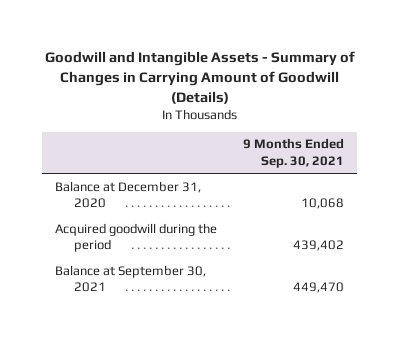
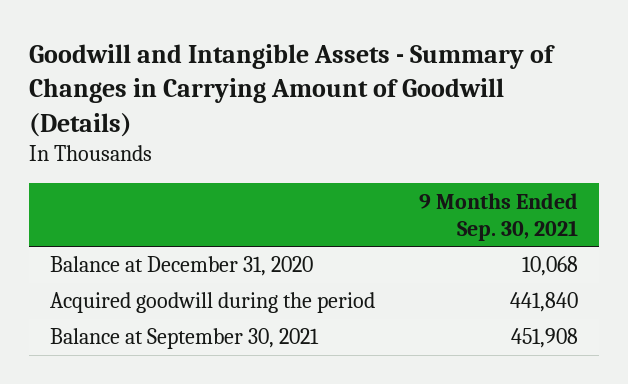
- Acquired goodwill during the period | 439,402
- Balance at September 30, 2021 | 449,470
+ Acquired goodwill during the period | 441,840
+ Balance at September 30, 2021 | 451,908

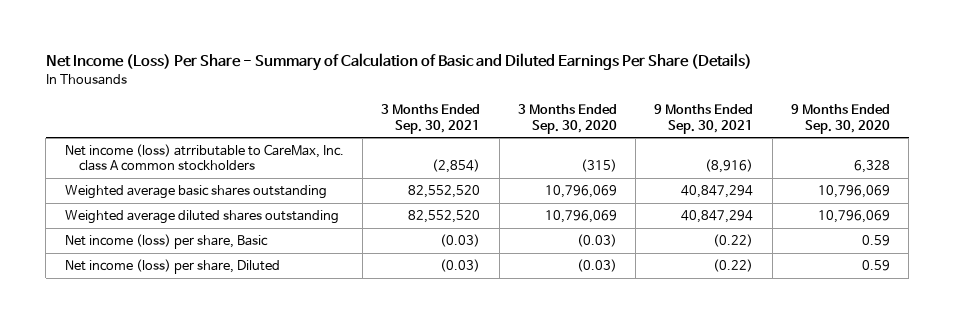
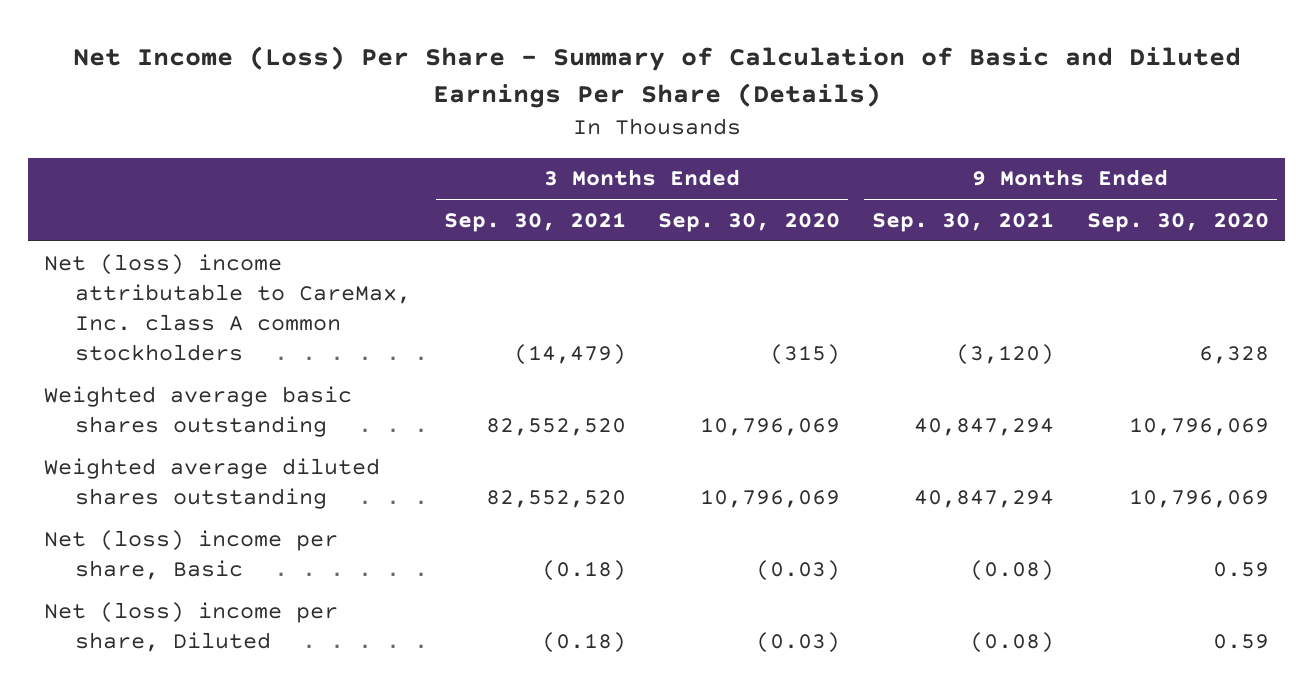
- Net income (loss) atrributable to CareMax, Inc. class A common stockholders | (2,854) | (315) | (8,916) | 6,328
+ Net (loss) income attributable to CareMax, Inc. class A common stockholders | (14,479) | (315) | (3,120) | 6,328
- Net income (loss) per share, Basic | (0.03) | (0.03) | (0.22) | 0.59
- Net income (loss) per share, Diluted | (0.03) | (0.03) | (0.22) | 0.59
+ Net (loss) income per share, Basic | (0.18) | (0.03) | (0.08) | 0.59
+ Net (loss) income per share, Diluted | (0.18) | (0.03) | (0.08) | 0.59

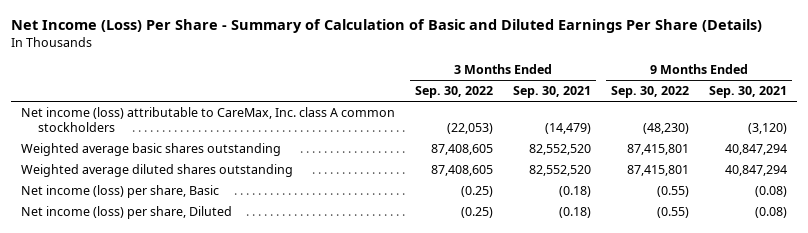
- | 3 Months Ended Sep. 30, 2021 | 3 Months Ended Sep. 30, 2020 | 9 Months Ended Sep. 30, 2021 | 9 Months Ended Sep. 30, 2020
+ | 3 Months Ended Sep. 30, 2022 | 3 Months Ended Sep. 30, 2021 | 9 Months Ended Sep. 30, 2022 | 9 Months Ended Sep. 30, 2021
- Net (loss) income attributable to CareMax, Inc. class A common stockholders | (14,479) | (315) | (3,120) | 6,328
+ Net income (loss) attributable to CareMax, Inc. class A common stockholders | (22,053) | (14,479) | (48,230) | (3,120)
- Net (loss) income per share, Basic | (0.18) | (0.03) | (0.08) | 0.59
- Net (loss) income per share, Diluted | (0.18) | (0.03) | (0.08) | 0.59
+ Net income (loss) per share, Basic | (0.25) | (0.18) | (0.55) | (0.08)
+ Net income (loss) per share, Diluted | (0.25) | (0.18) | (0.55) | (0.08)

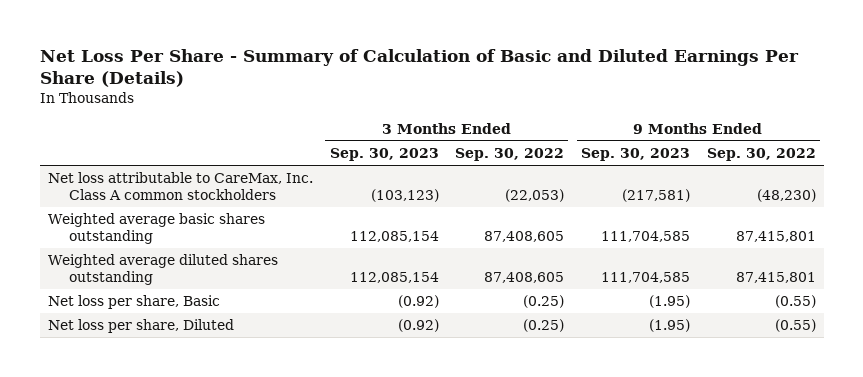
- Net Income (Loss) Per Share - Summary of Calculation of Basic and Diluted Earnings Per Share (Details)
+ Net Loss Per Share - Summary of Calculation of Basic and Diluted Earnings Per Share (Details)
- | 3 Months Ended Sep. 30, 2022 | 3 Months Ended Sep. 30, 2021 | 9 Months Ended Sep. 30, 2022 | 9 Months Ended Sep. 30, 2021
+ | 3 Months Ended Sep. 30, 2023 | 3 Months Ended Sep. 30, 2022 | 9 Months Ended Sep. 30, 2023 | 9 Months Ended Sep. 30, 2022
- Net income (loss) attributable to CareMax, Inc. class A common stockholders | (22,053) | (14,479) | (48,230) | (3,120)
+ Net loss attributable to CareMax, Inc. Class A common stockholders | (103,123) | (22,053) | (217,581) | (48,230)
- Net income (loss) per share, Basic | (0.25) | (0.18) | (0.55) | (0.08)
- Net income (loss) per share, Diluted | (0.25) | (0.18) | (0.55) | (0.08)
+ Net loss per share, Basic | (0.92) | (0.25) | (1.95) | (0.55)
+ Net loss per share, Diluted | (0.92) | (0.25) | (1.95) | (0.55)

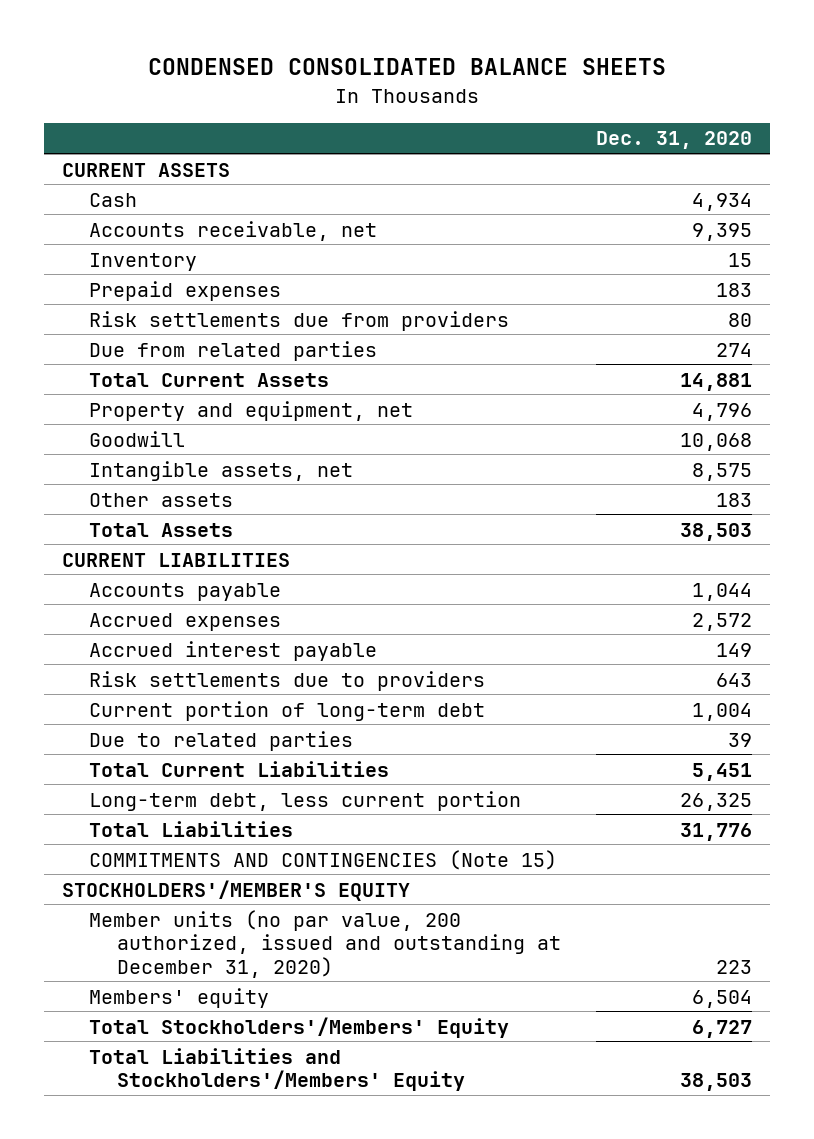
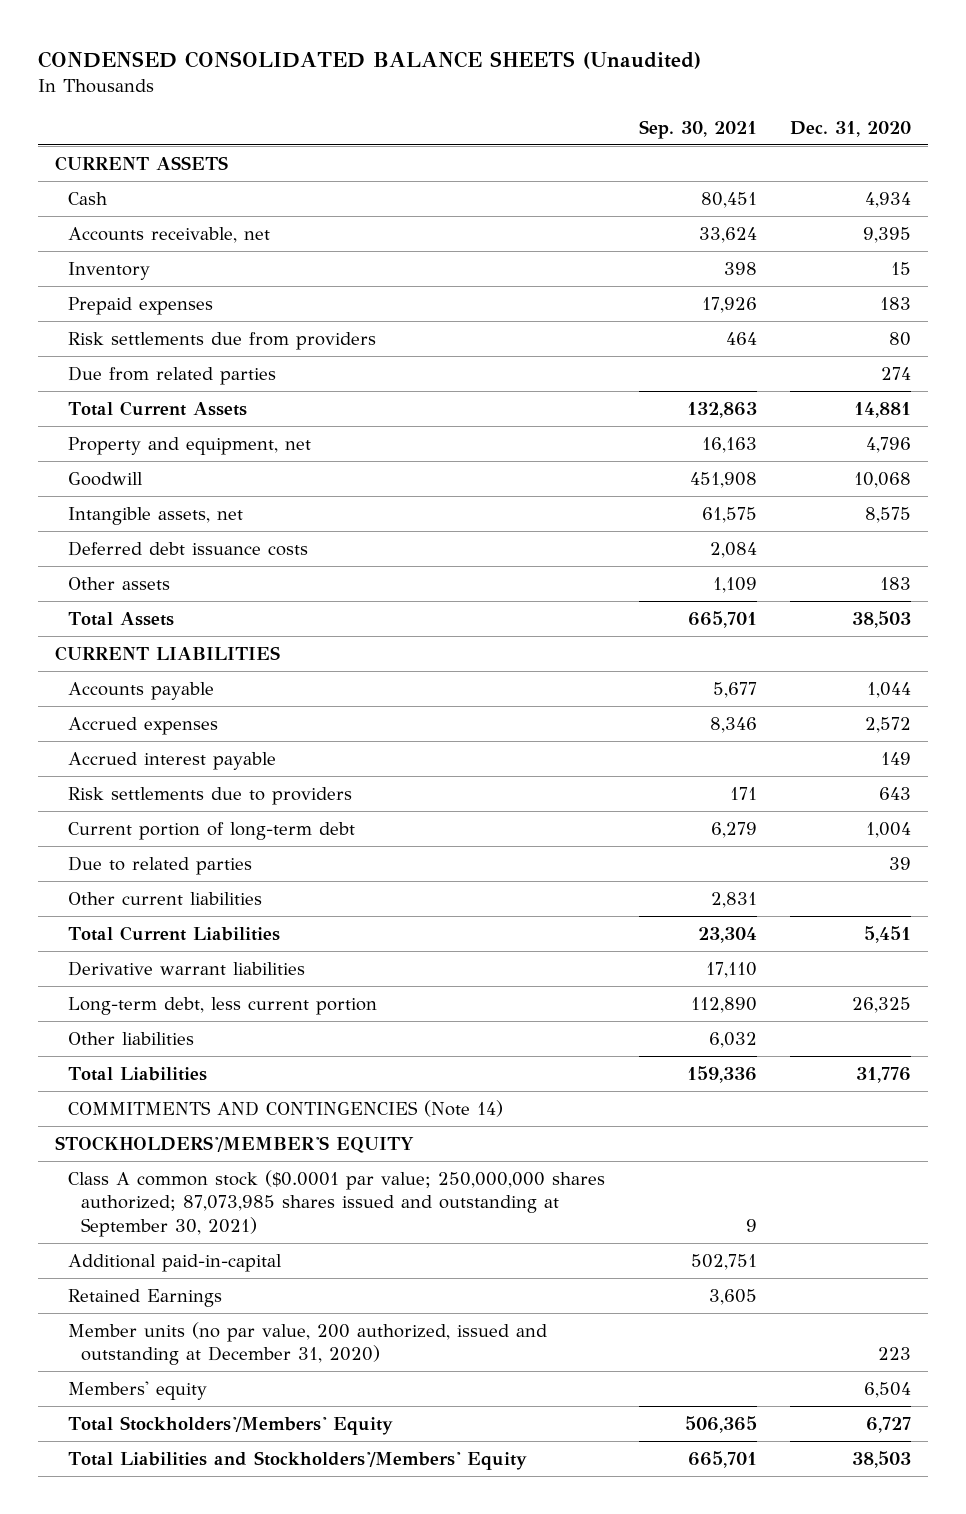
- CONDENSED CONSOLIDATED BALANCE SHEETS
+ CONDENSED CONSOLIDATED BALANCE SHEETS (Unaudited)
- | Dec. 31, 2020
+ | Sep. 30, 2021 | Dec. 31, 2020
+ Deferred debt issuance costs | 2,084 |
+ Other current liabilities | 2,831 |
+ Derivative warrant liabilities | 17,110 |
+ Other liabilities | 6,032 |
- COMMITMENTS AND CONTINGENCIES (Note 15)
+ COMMITMENTS AND CONTINGENCIES (Note 14)
+ Class A common stock ($0.0001 par value; 250,000,000 shares authorized; 87,073,985 shares issued and outstanding at September 30, 2021) | 9 |
+ Additional paid-in-capital | 502,751 |
+ Retained Earnings | 3,605 |

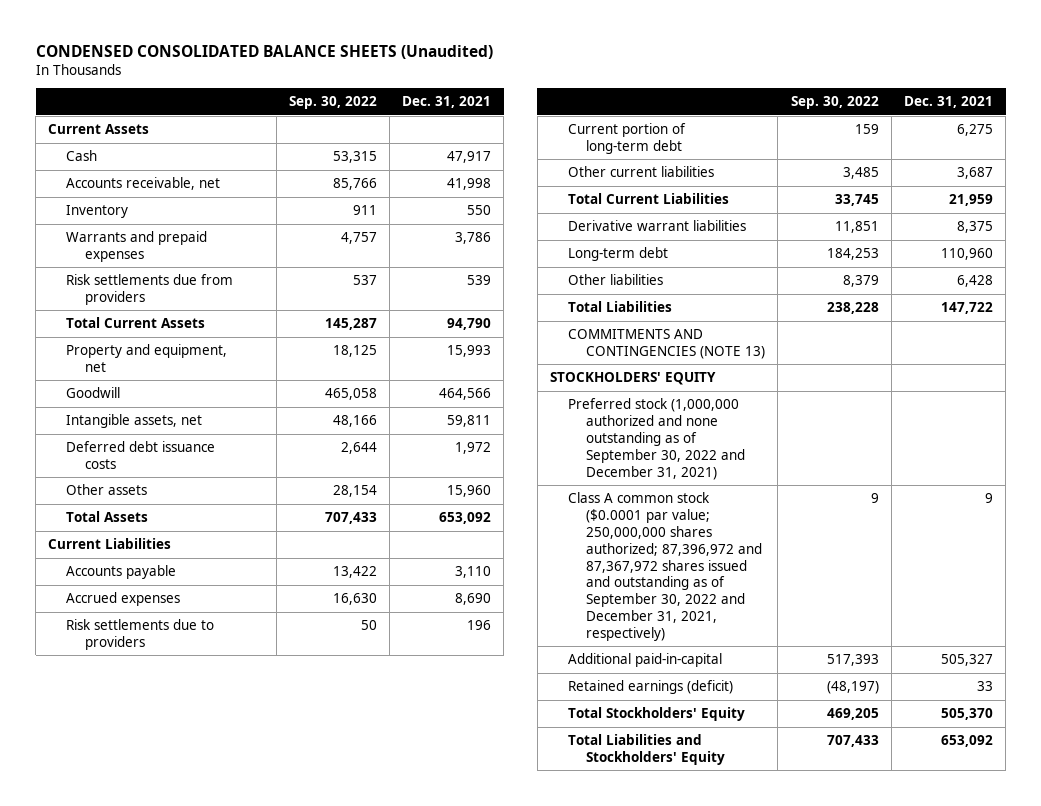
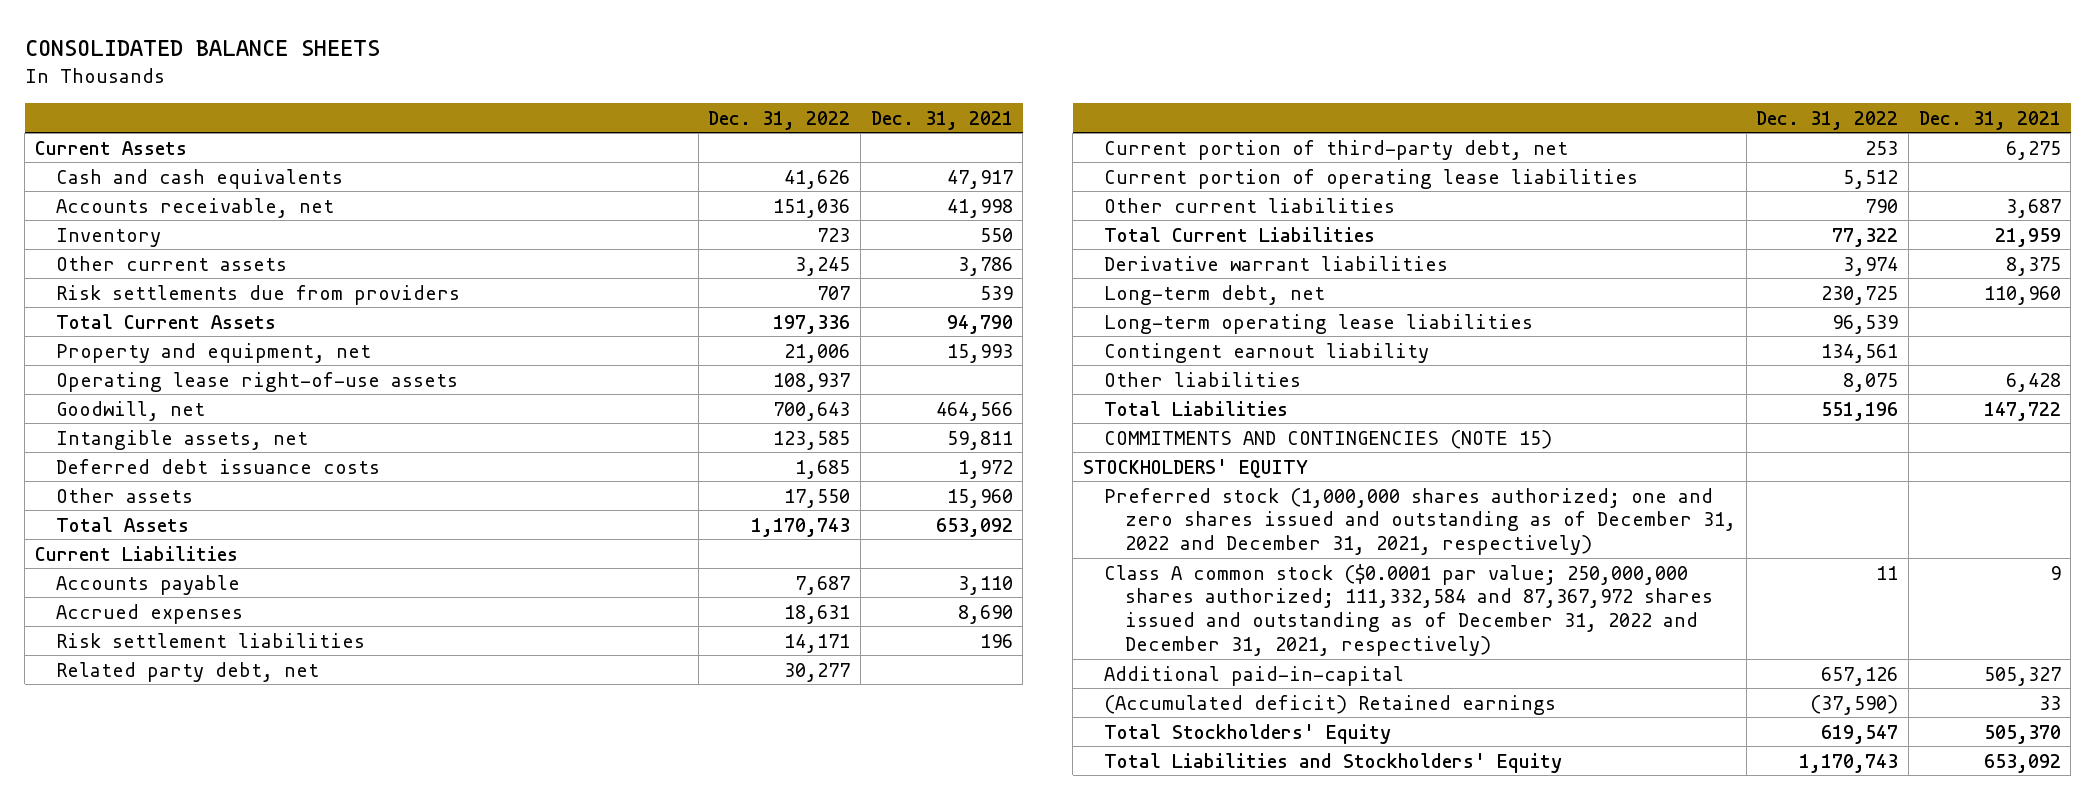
- CONDENSED CONSOLIDATED BALANCE SHEETS (Unaudited)
+ CONSOLIDATED BALANCE SHEETS
- | Sep. 30, 2022 | Dec. 31, 2021
+ | Dec. 31, 2022 | Dec. 31, 2021
- Cash | 53,315 | 47,917
+ Cash and cash equivalents | 41,626 | 47,917
- Warrants and prepaid expenses | 4,757 | 3,786
+ Other current assets | 3,245 | 3,786
- Goodwill | 465,058 | 464,566
+ Operating lease right-of-use assets | 108,937 |
+ Goodwill, net | 700,643 | 464,566
- Risk settlements due to providers | 50 | 196
- Current portion of long-term debt | 159 | 6,275
+ Risk settlement liabilities | 14,171 | 196
+ Related party debt, net | 30,277 |
+ Current portion of third-party debt, net | 253 | 6,275
+ Current portion of operating lease liabilities | 5,512 |
- Long-term debt | 184,253 | 110,960
+ Long-term debt, net | 230,725 | 110,960
+ Long-term operating lease liabilities | 96,539 |
+ Contingent earnout liability | 134,561 |
- COMMITMENTS AND CONTINGENCIES (NOTE 13)
+ COMMITMENTS AND CONTINGENCIES (NOTE 15)
- Preferred stock (1,000,000 authorized and none outstanding as of September 30, 2022 and December 31, 2021)
- Class A common stock ($0.0001 par value; 250,000,000 shares authorized; 87,396,972 and 87,367,972 shares issued and outstanding as of September 30, 2022 and December 31, 2021, respectively) | 9 | 9
+ Preferred stock (1,000,000 shares authorized; one and zero shares issued and outstanding as of December 31, 2022 and December 31, 2021, respectively)
+ Class A common stock ($0.0001 par value; 250,000,000 shares authorized; 111,332,584 and 87,367,972 shares issued and outstanding as of December 31, 2022 and December 31, 2021, respectively) | 11 | 9
- Retained earnings (deficit) | (48,197) | 33
+ (Accumulated deficit) Retained earnings | (37,590) | 33

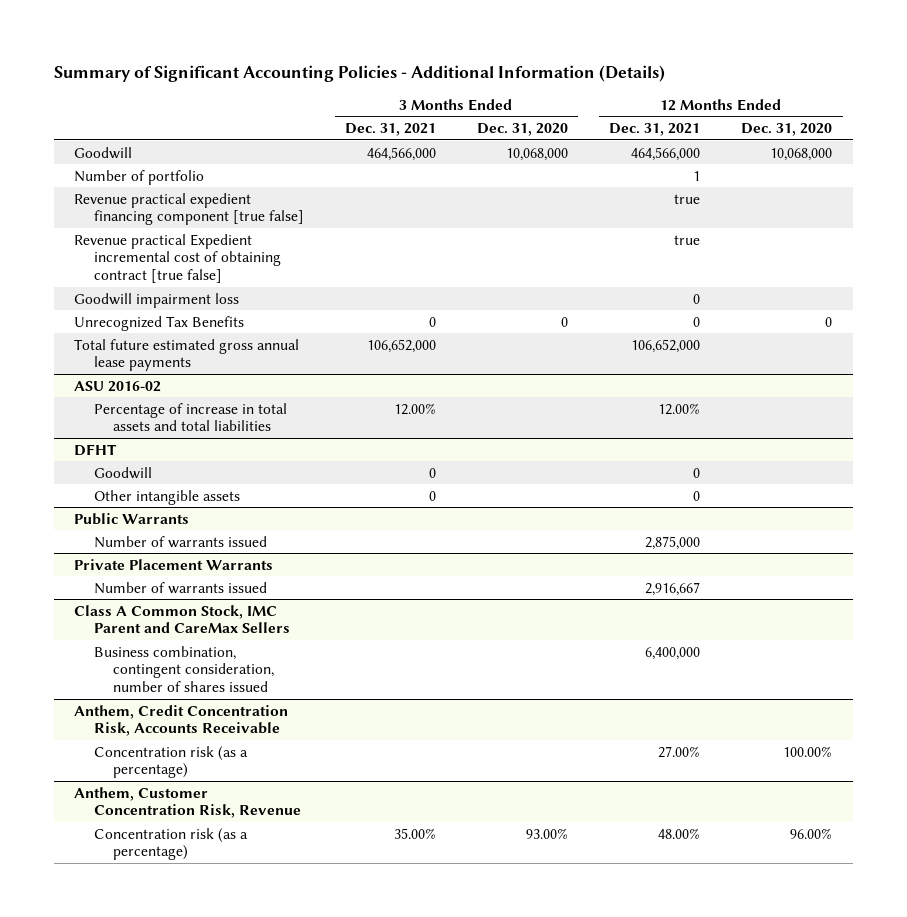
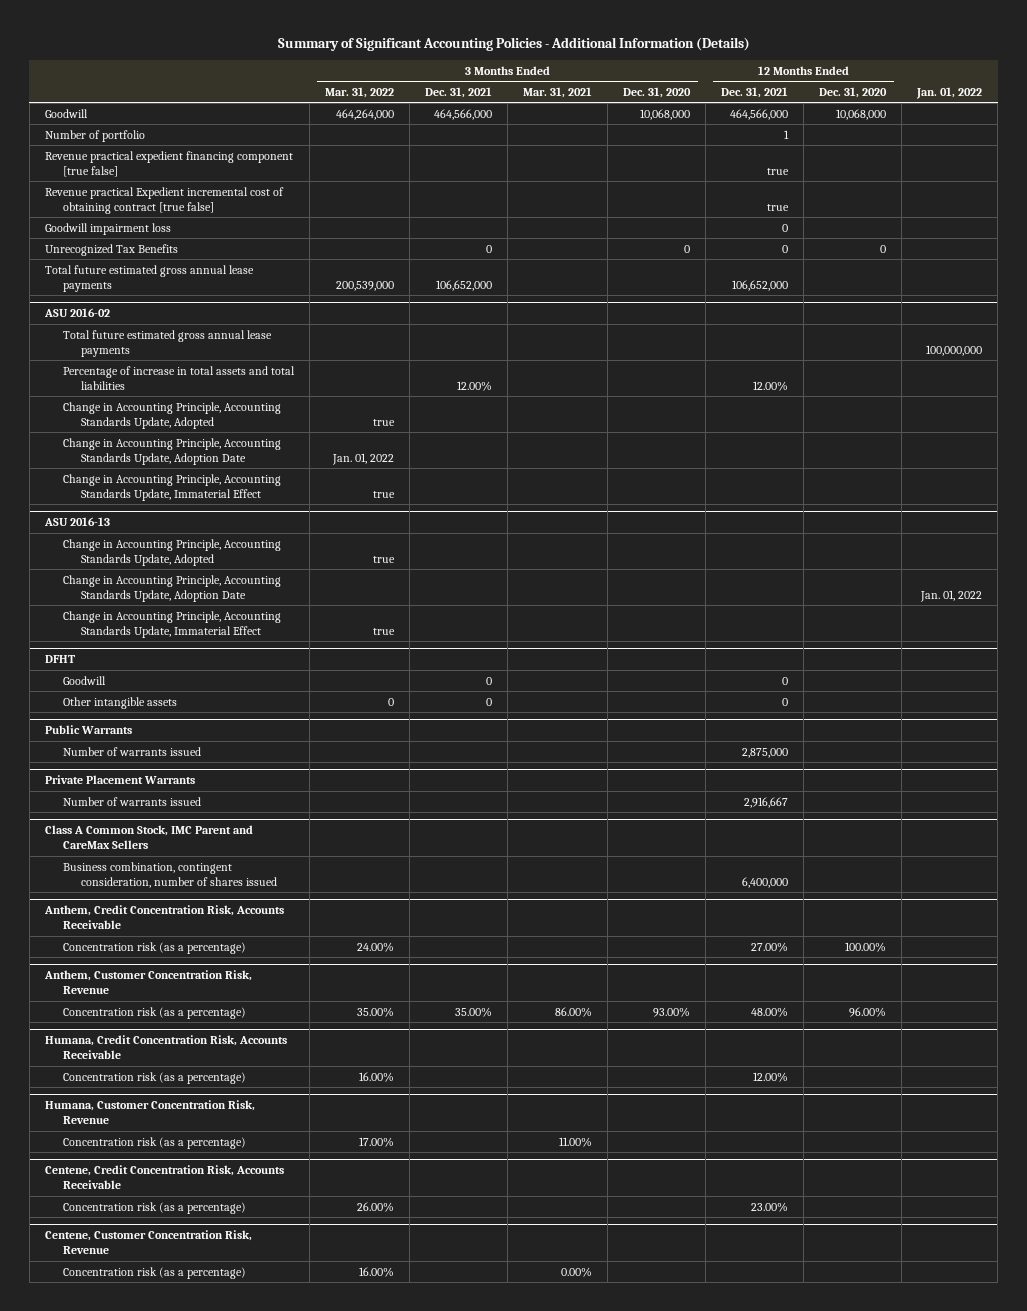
- | 3 Months Ended Dec. 31, 2021 | 3 Months Ended Dec. 31, 2020 | 12 Months Ended Dec. 31, 2021 | 12 Months Ended Dec. 31, 2020
+ | 3 Months Ended Mar. 31, 2022 | 3 Months Ended Dec. 31, 2021 | 3 Months Ended Mar. 31, 2021 | 3 Months Ended Dec. 31, 2020 | 12 Months Ended Dec. 31, 2021 | 12 Months Ended Dec. 31, 2020 | Jan. 01, 2022
@ ASU 2016-02
+ Total future estimated gross annual lease payments | | | | | | | 100,000,000
+ Change in Accounting Principle, Accounting Standards Update, Adopted | true | | | | | |
+ Change in Accounting Principle, Accounting Standards Update, Adoption Date | Jan. 01, 2022 | | | | | |
+ Change in Accounting Principle, Accounting Standards Update, Immaterial Effect | true | | | | | |
+ ASU 2016-13
+ Change in Accounting Principle, Accounting Standards Update, Adopted | true | | | | | |
+ Change in Accounting Principle, Accounting Standards Update, Adoption Date | | | | | | | Jan. 01, 2022
+ Change in Accounting Principle, Accounting Standards Update, Immaterial Effect | true | | | | | |
+ Humana, Credit Concentration Risk, Accounts Receivable
+ Concentration risk (as a percentage) | 16.00% | | | | 12.00% | |
+ Humana, Customer Concentration Risk, Revenue
+ Concentration risk (as a percentage) | 17.00% | | 11.00% | | | |
+ Centene, Credit Concentration Risk, Accounts Receivable
+ Concentration risk (as a percentage) | 26.00% | | | | 23.00% | |
+ Centene, Customer Concentration Risk, Revenue
+ Concentration risk (as a percentage) | 16.00% | | 0.00% | | | |

